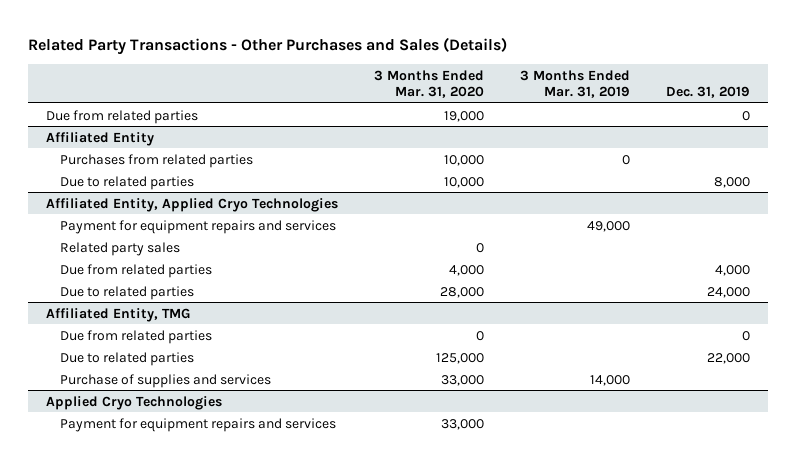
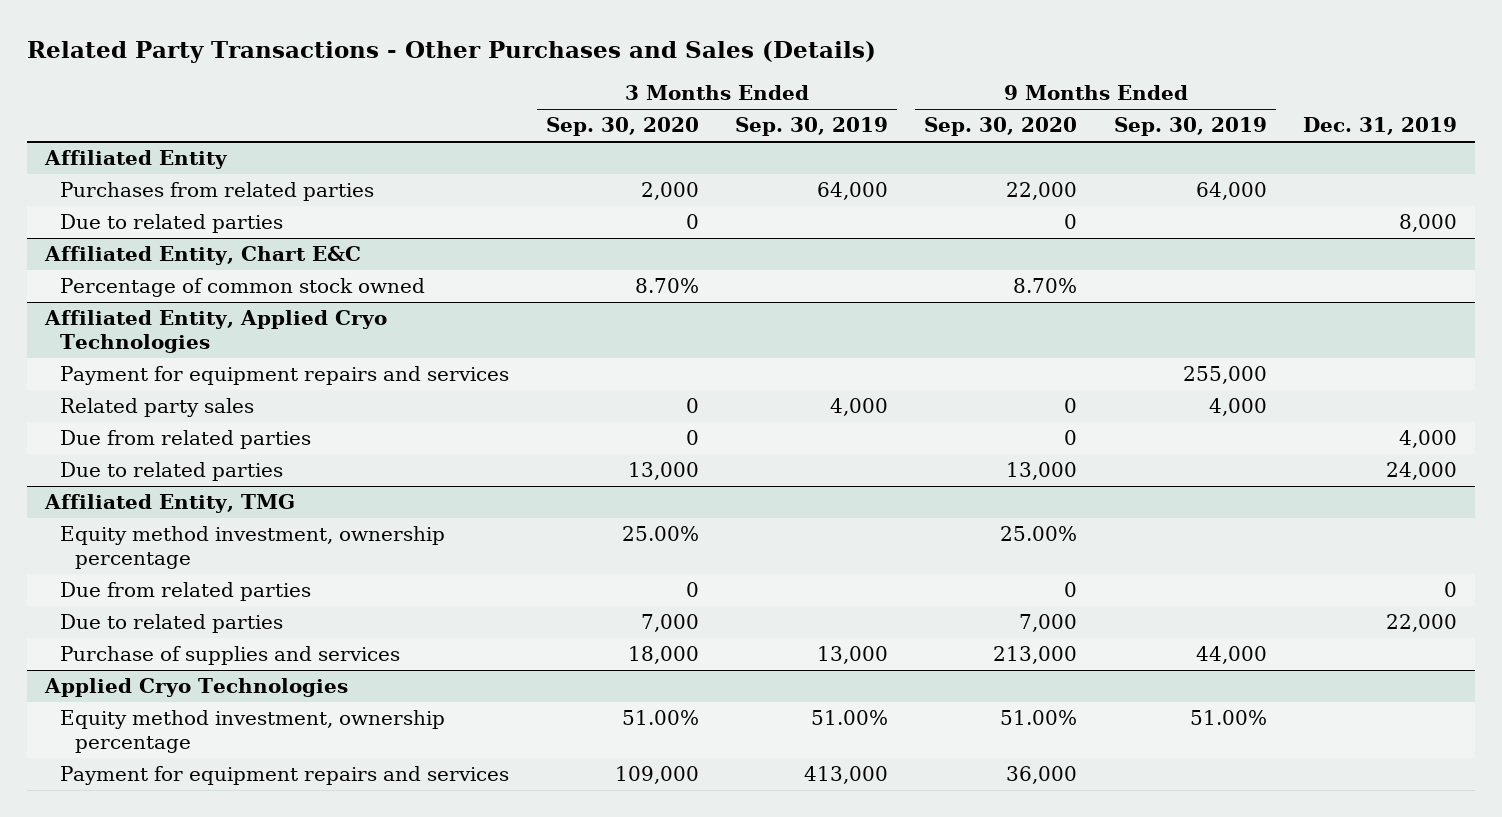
- | 3 Months Ended Mar. 31, 2020 | 3 Months Ended Mar. 31, 2019 | Dec. 31, 2019
+ | 3 Months Ended Sep. 30, 2020 | 3 Months Ended Sep. 30, 2019 | 9 Months Ended Sep. 30, 2020 | 9 Months Ended Sep. 30, 2019 | Dec. 31, 2019
- Due from related parties | 19,000 | | 0
+ Affiliated Entity, Chart E&C
+ Percentage of common stock owned | 8.70% | | 8.70% | |
@ Affiliated Entity, TMG
+ Equity method investment, ownership percentage | 25.00% | | 25.00% | |
@ Applied Cryo Technologies
+ Equity method investment, ownership percentage | 51.00% | 51.00% | 51.00% | 51.00% |

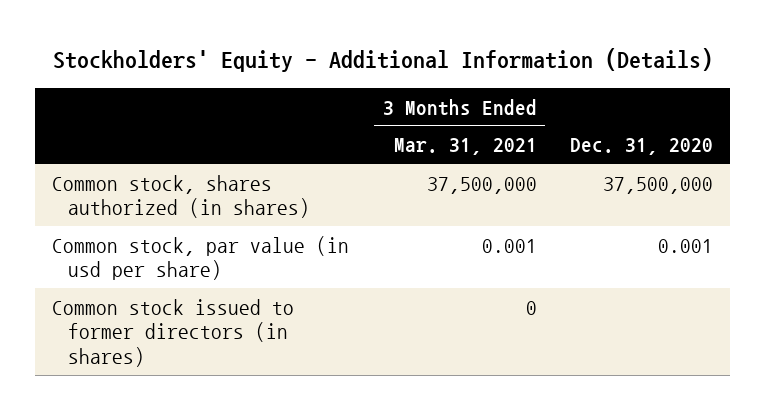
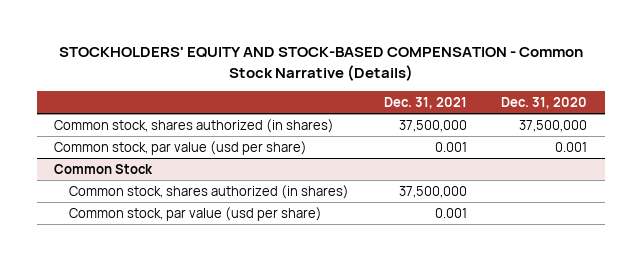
- Stockholders' Equity - Additional Information (Details)
+ STOCKHOLDERS' EQUITY AND STOCK-BASED COMPENSATION - Common Stock Narrative (Details)
- | 3 Months Ended Mar. 31, 2021 | Dec. 31, 2020
+ | Dec. 31, 2021 | Dec. 31, 2020
- Common stock, par value (in usd per share) | 0.001 | 0.001
- Common stock issued to former directors (in shares) | 0 |
+ Common stock, par value (usd per share) | 0.001 | 0.001
+ Common Stock
+ Common stock, shares authorized (in shares) | 37,500,000 |
+ Common stock, par value (usd per share) | 0.001 |

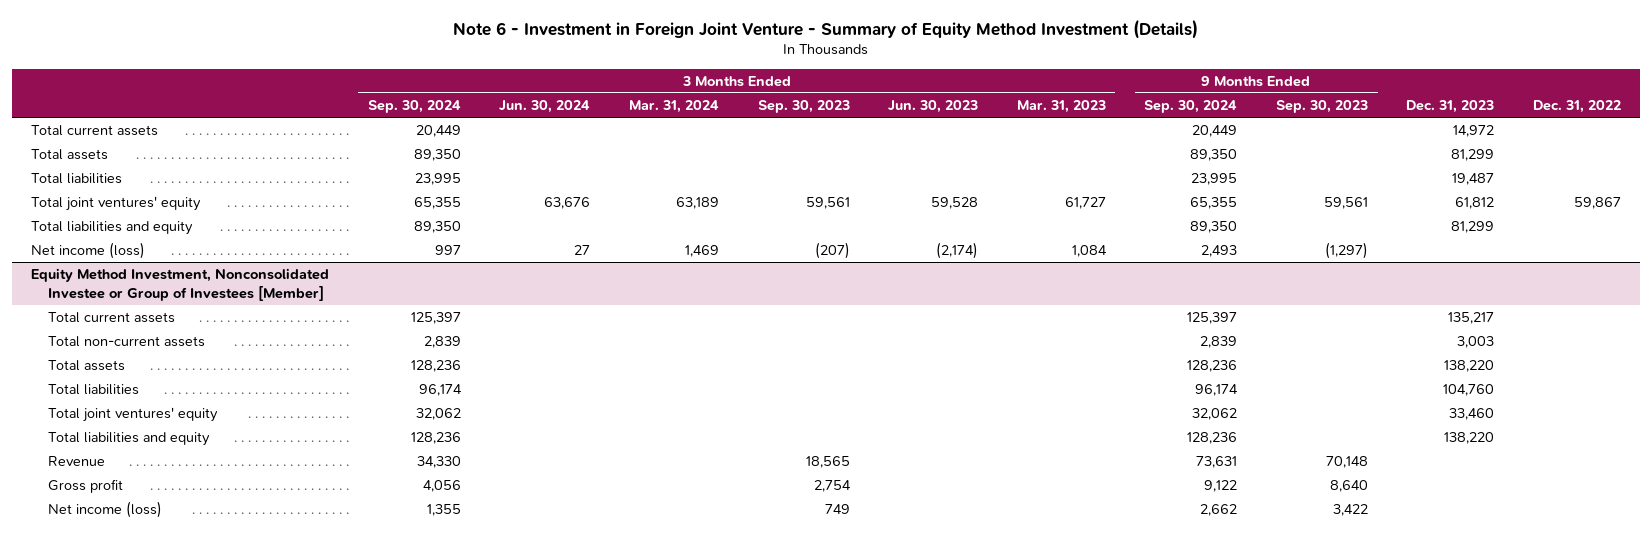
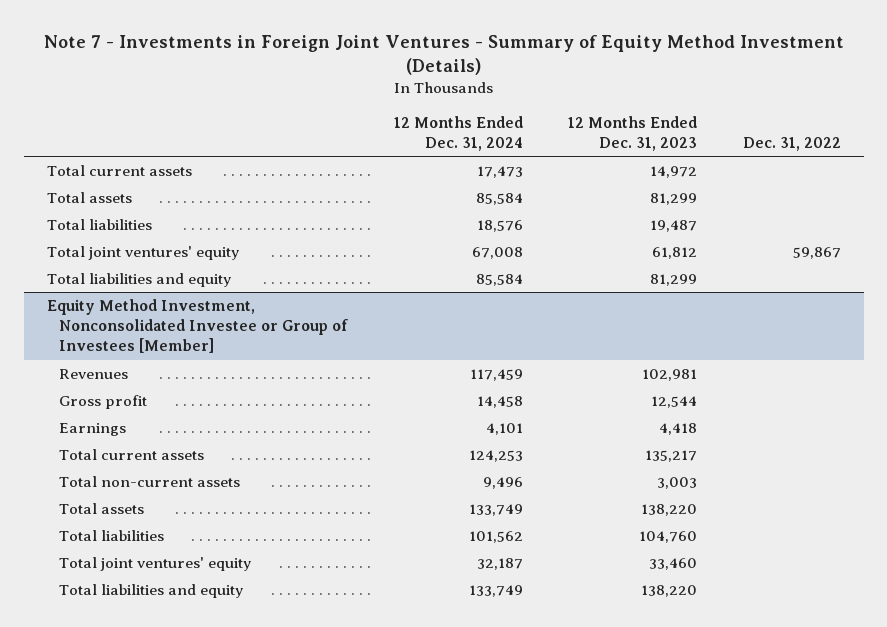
- Note 6 - Investment in Foreign Joint Venture - Summary of Equity Method Investment (Details)
+ Note 7 - Investments in Foreign Joint Ventures - Summary of Equity Method Investment (Details)
- | 3 Months Ended Sep. 30, 2024 | 3 Months Ended Jun. 30, 2024 | 3 Months Ended Mar. 31, 2024 | 3 Months Ended Sep. 30, 2023 | 3 Months Ended Jun. 30, 2023 | 3 Months Ended Mar. 31, 2023 | 9 Months Ended Sep. 30, 2024 | 9 Months Ended Sep. 30, 2023 | Dec. 31, 2023 | Dec. 31, 2022
+ | 12 Months Ended Dec. 31, 2024 | 12 Months Ended Dec. 31, 2023 | Dec. 31, 2022
- Net income (loss) | 997 | 27 | 1,469 | (207) | (2,174) | 1,084 | 2,493 | (1,297) | |
@ Equity Method Investment, Nonconsolidated Investee or Group of Investees [Member]
+ Revenues | 117,459 | 102,981 |
moved up: Gross profit | 14,458 | 12,544 |
+ Earnings | 4,101 | 4,418 |
- Revenue | 34,330 | | | 18,565 | | | 73,631 | 70,148 | |
- Net income (loss) | 1,355 | | | 749 | | | 2,662 | 3,422 | |

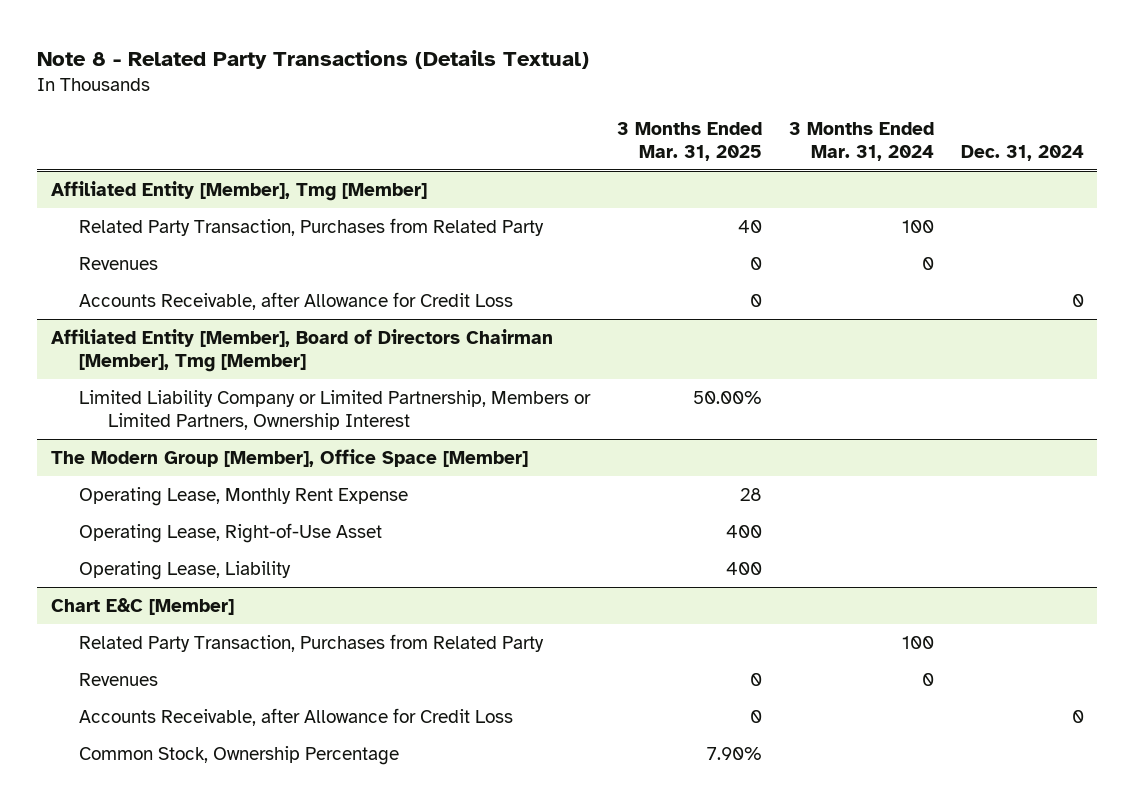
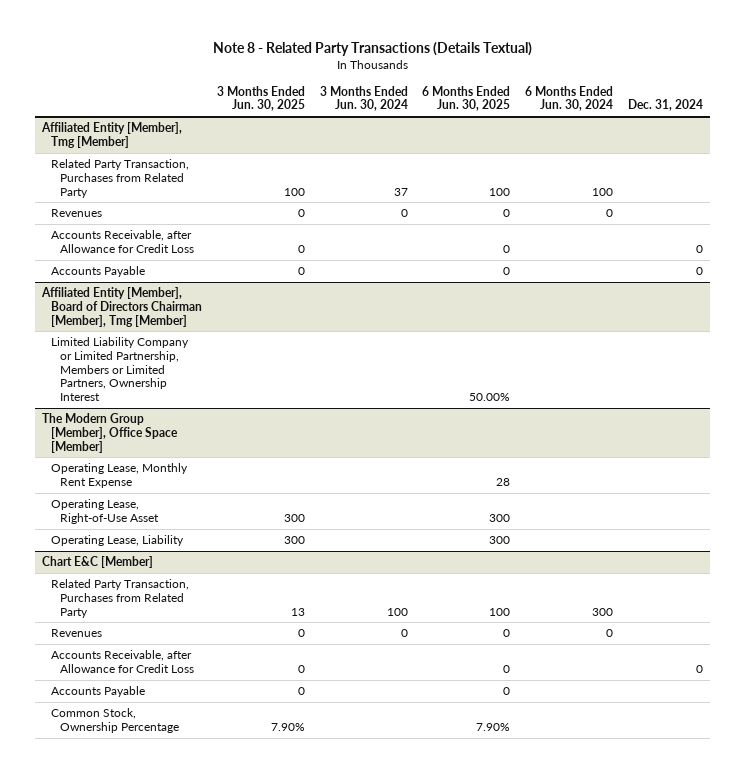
- | 3 Months Ended Mar. 31, 2025 | 3 Months Ended Mar. 31, 2024 | Dec. 31, 2024
+ | 3 Months Ended Jun. 30, 2025 | 3 Months Ended Jun. 30, 2024 | 6 Months Ended Jun. 30, 2025 | 6 Months Ended Jun. 30, 2024 | Dec. 31, 2024
@ Affiliated Entity [Member], Tmg [Member]
+ Accounts Payable | 0 | | 0 | | 0
@ Chart E&C [Member]
+ Accounts Payable | 0 | | 0 | |

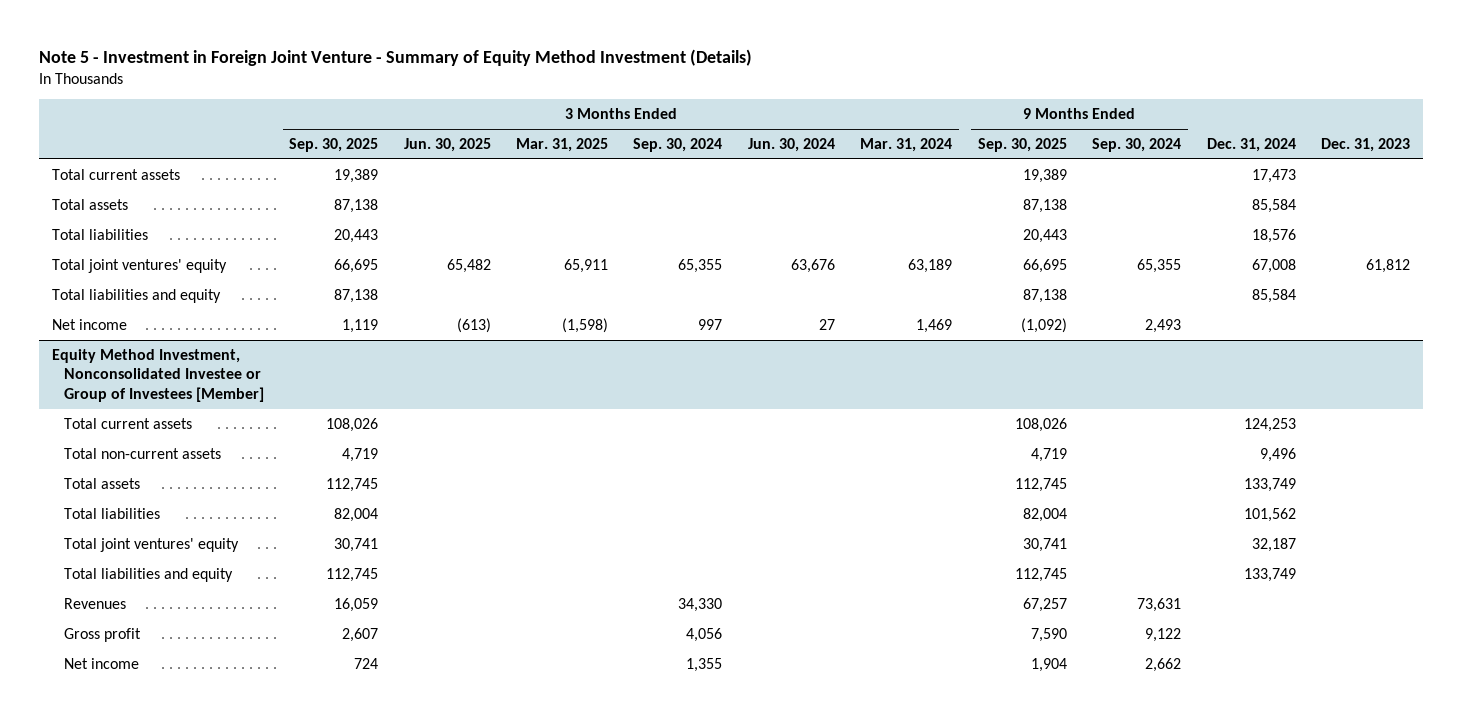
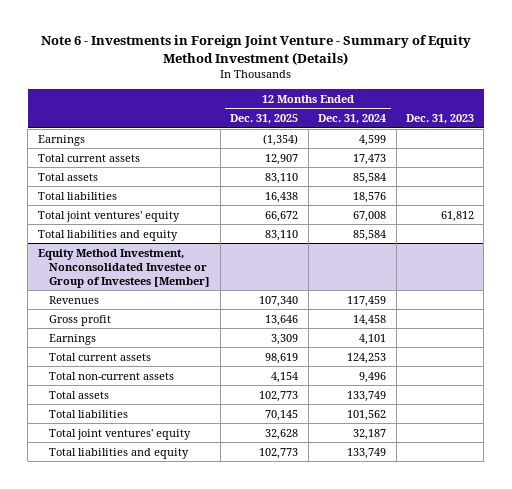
- Note 5 - Investment in Foreign Joint Venture - Summary of Equity Method Investment (Details)
+ Note 6 - Investments in Foreign Joint Venture - Summary of Equity Method Investment (Details)
- | 3 Months Ended Sep. 30, 2025 | 3 Months Ended Jun. 30, 2025 | 3 Months Ended Mar. 31, 2025 | 3 Months Ended Sep. 30, 2024 | 3 Months Ended Jun. 30, 2024 | 3 Months Ended Mar. 31, 2024 | 9 Months Ended Sep. 30, 2025 | 9 Months Ended Sep. 30, 2024 | Dec. 31, 2024 | Dec. 31, 2023
+ | 12 Months Ended Dec. 31, 2025 | 12 Months Ended Dec. 31, 2024 | Dec. 31, 2023
+ Earnings | (1,354) | 4,599 |
- Net income | 1,119 | (613) | (1,598) | 997 | 27 | 1,469 | (1,092) | 2,493 | |
@ Equity Method Investment, Nonconsolidated Investee or Group of Investees [Member]
moved up: Revenues | 107,340 | 117,459 |
moved up: Gross profit | 13,646 | 14,458 |
+ Earnings | 3,309 | 4,101 |
- Net income | 724 | | | 1,355 | | | 1,904 | 2,662 | |

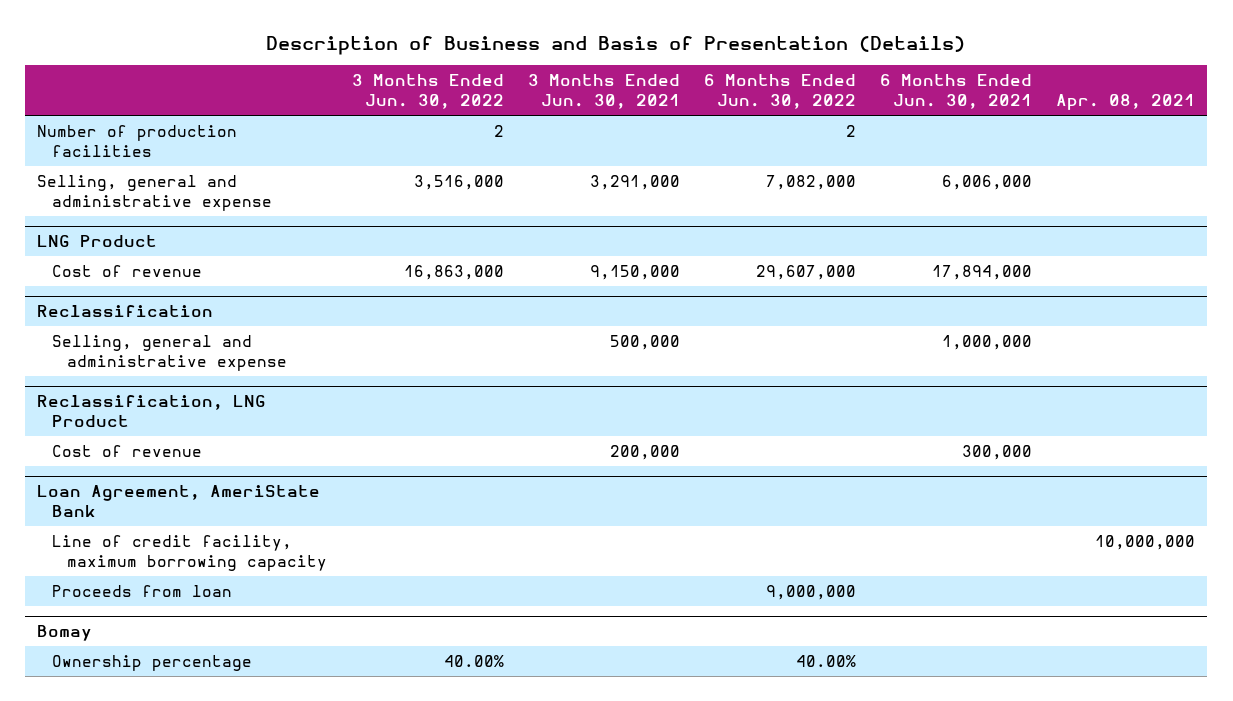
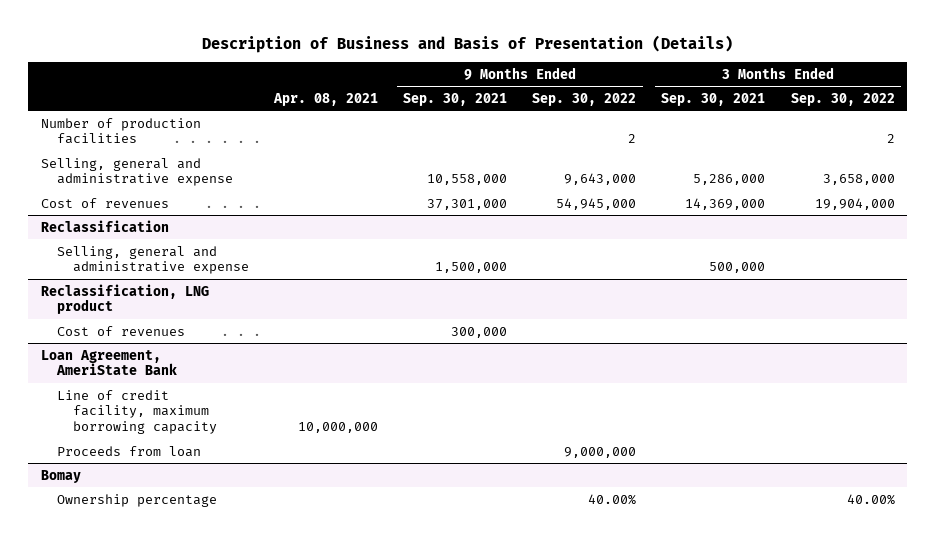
- | 3 Months Ended Jun. 30, 2022 | 3 Months Ended Jun. 30, 2021 | 6 Months Ended Jun. 30, 2022 | 6 Months Ended Jun. 30, 2021 | Apr. 08, 2021
+ | Apr. 08, 2021 | 9 Months Ended Sep. 30, 2021 | 9 Months Ended Sep. 30, 2022 | 3 Months Ended Sep. 30, 2021 | 3 Months Ended Sep. 30, 2022
- LNG Product
- Cost of revenue | 16,863,000 | 9,150,000 | 29,607,000 | 17,894,000 |
+ Cost of revenues | | 37,301,000 | 54,945,000 | 14,369,000 | 19,904,000
- Reclassification, LNG Product
- Cost of revenue | | 200,000 | | 300,000 |
+ Reclassification, LNG product
+ Cost of revenues | | 300,000 | | |

